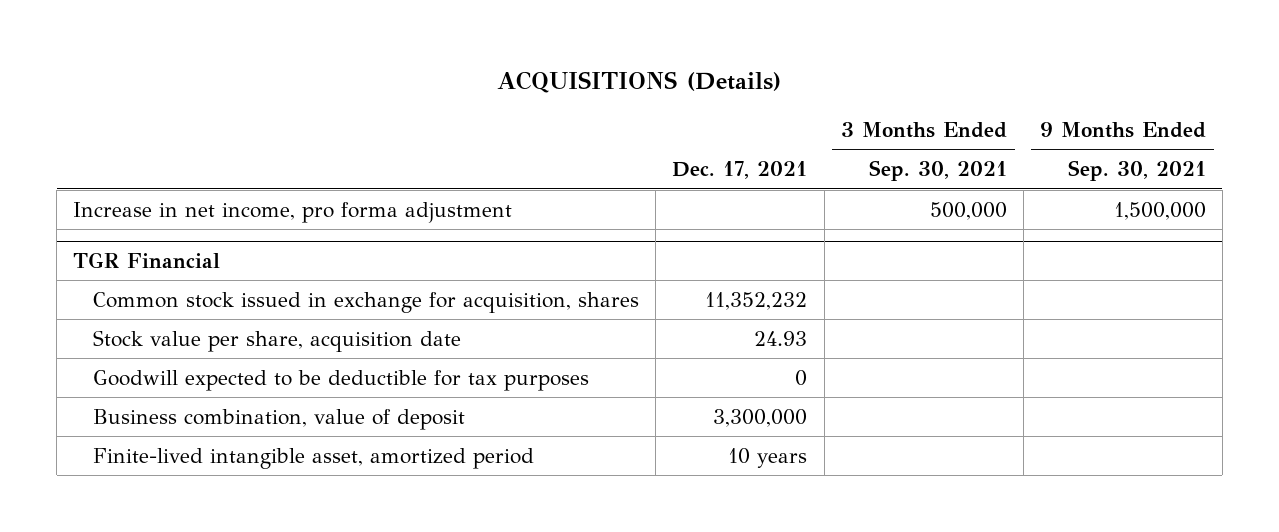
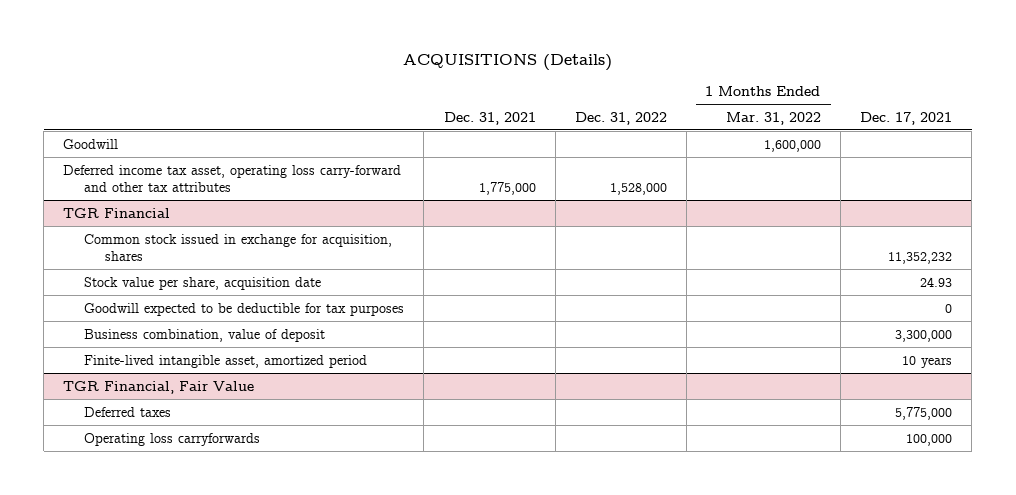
- | Dec. 17, 2021 | 3 Months Ended Sep. 30, 2021 | 9 Months Ended Sep. 30, 2021
+ | Dec. 31, 2021 | Dec. 31, 2022 | 1 Months Ended Mar. 31, 2022 | Dec. 17, 2021
- Increase in net income, pro forma adjustment | | 500,000 | 1,500,000
+ Goodwill | | | 1,600,000 |
+ Deferred income tax asset, operating loss carry-forward and other tax attributes | 1,775,000 | 1,528,000 | |
+ TGR Financial, Fair Value
+ Deferred taxes | | | | 5,775,000
+ Operating loss carryforwards | | | | 100,000

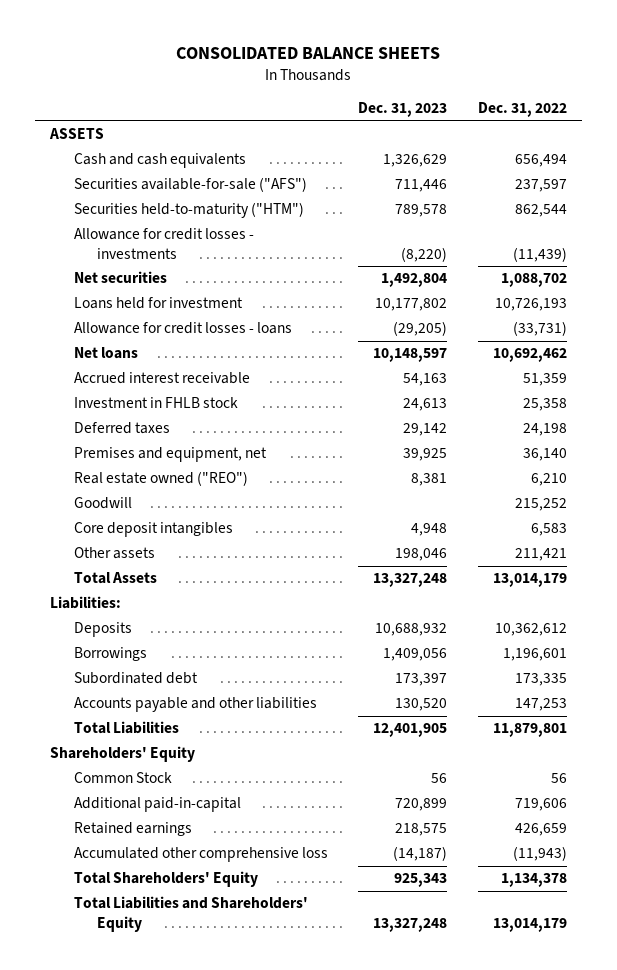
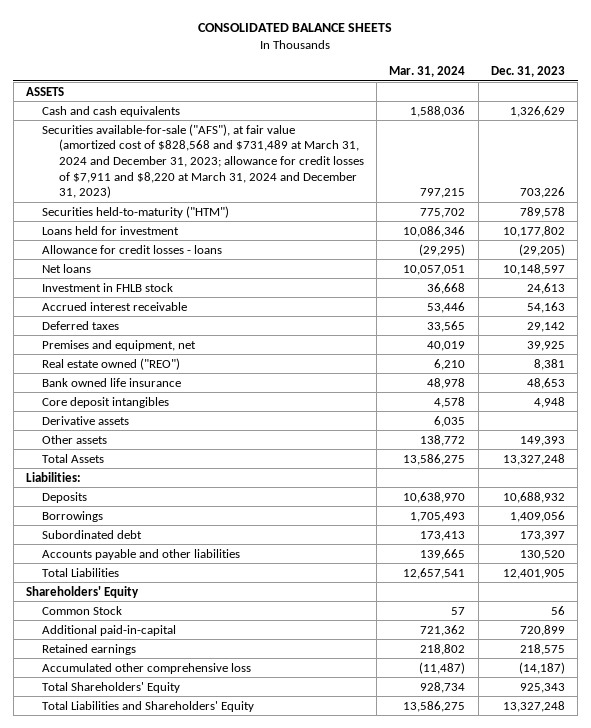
- | Dec. 31, 2023 | Dec. 31, 2022
+ | Mar. 31, 2024 | Dec. 31, 2023
- Securities available-for-sale ("AFS") | 711,446 | 237,597
+ Securities available-for-sale ("AFS"), at fair value (amortized cost of $828,568 and $731,489 at March 31, 2024 and December 31, 2023; allowance for credit losses of $7,911 and $8,220 at March 31, 2024 and December 31, 2023) | 797,215 | 703,226
- Allowance for credit losses - investments | (8,220) | (11,439)
- Net securities | 1,492,804 | 1,088,702
moved down: Accrued interest receivable | 53,446 | 54,163
- Goodwill | | 215,252
+ Bank owned life insurance | 48,978 | 48,653
- Other assets | 198,046 | 211,421
+ Derivative assets | 6,035 |
+ Other assets | 138,772 | 149,393

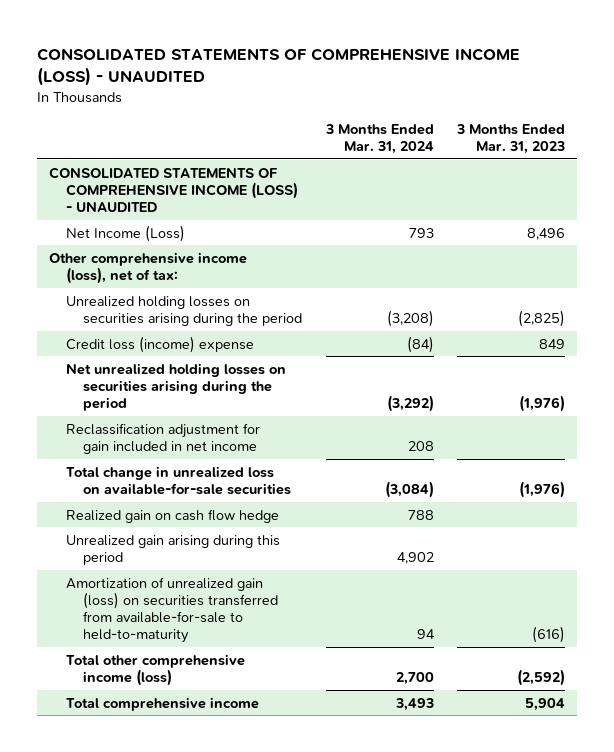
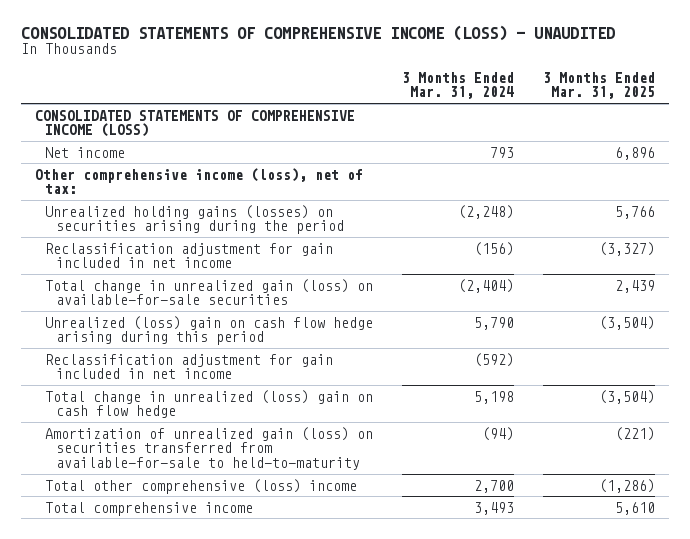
- | 3 Months Ended Mar. 31, 2024 | 3 Months Ended Mar. 31, 2023
+ | 3 Months Ended Mar. 31, 2024 | 3 Months Ended Mar. 31, 2025
- CONSOLIDATED STATEMENTS OF COMPREHENSIVE INCOME (LOSS) - UNAUDITED
- Net Income (Loss) | 793 | 8,496
+ CONSOLIDATED STATEMENTS OF COMPREHENSIVE INCOME (LOSS)
+ Net income | 793 | 6,896
- Unrealized holding losses on securities arising during the period | (3,208) | (2,825)
- Credit loss (income) expense | (84) | 849
- Net unrealized holding losses on securities arising during the period | (3,292) | (1,976)
- Reclassification adjustment for gain included in net income | 208 |
- Total change in unrealized loss on available-for-sale securities | (3,084) | (1,976)
- Realized gain on cash flow hedge | 788 |
- Unrealized gain arising during this period | 4,902 |
- Amortization of unrealized gain (loss) on securities transferred from available-for-sale to held-to-maturity | 94 | (616)
- Total other comprehensive income (loss) | 2,700 | (2,592)
+ Unrealized holding gains (losses) on securities arising during the period | (2,248) | 5,766
+ Reclassification adjustment for gain included in net income | (156) | (3,327)
+ Total change in unrealized gain (loss) on available-for-sale securities | (2,404) | 2,439
+ Unrealized (loss) gain on cash flow hedge arising during this period | 5,790 | (3,504)
+ Reclassification adjustment for gain included in net income | (592) |
+ Total change in unrealized (loss) gain on cash flow hedge | 5,198 | (3,504)
+ Amortization of unrealized gain (loss) on securities transferred from available-for-sale to held-to-maturity | (94) | (221)
+ Total other comprehensive (loss) income | 2,700 | (1,286)

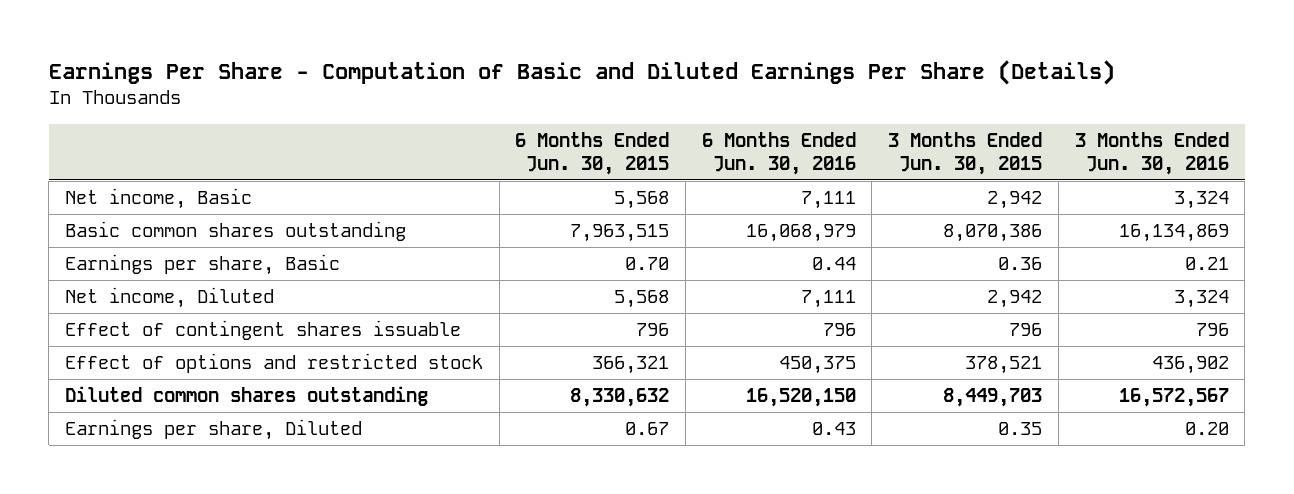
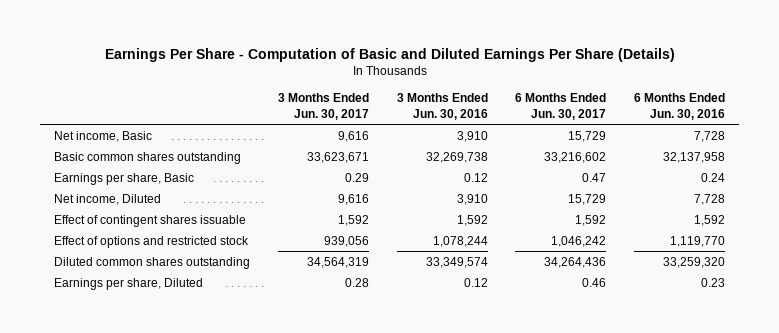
- | 6 Months Ended Jun. 30, 2015 | 6 Months Ended Jun. 30, 2016 | 3 Months Ended Jun. 30, 2015 | 3 Months Ended Jun. 30, 2016
+ | 3 Months Ended Jun. 30, 2017 | 3 Months Ended Jun. 30, 2016 | 6 Months Ended Jun. 30, 2017 | 6 Months Ended Jun. 30, 2016
- Net income, Basic | 5,568 | 7,111 | 2,942 | 3,324
- Basic common shares outstanding | 7,963,515 | 16,068,979 | 8,070,386 | 16,134,869
- Earnings per share, Basic | 0.70 | 0.44 | 0.36 | 0.21
- Net income, Diluted | 5,568 | 7,111 | 2,942 | 3,324
- Effect of contingent shares issuable | 796 | 796 | 796 | 796
- Effect of options and restricted stock | 366,321 | 450,375 | 378,521 | 436,902
- Diluted common shares outstanding | 8,330,632 | 16,520,150 | 8,449,703 | 16,572,567
- Earnings per share, Diluted | 0.67 | 0.43 | 0.35 | 0.20
+ Net income, Basic | 9,616 | 3,910 | 15,729 | 7,728
+ Basic common shares outstanding | 33,623,671 | 32,269,738 | 33,216,602 | 32,137,958
+ Earnings per share, Basic | 0.29 | 0.12 | 0.47 | 0.24
+ Net income, Diluted | 9,616 | 3,910 | 15,729 | 7,728
+ Effect of contingent shares issuable | 1,592 | 1,592 | 1,592 | 1,592
+ Effect of options and restricted stock | 939,056 | 1,078,244 | 1,046,242 | 1,119,770
+ Diluted common shares outstanding | 34,564,319 | 33,349,574 | 34,264,436 | 33,259,320
+ Earnings per share, Diluted | 0.28 | 0.12 | 0.46 | 0.23

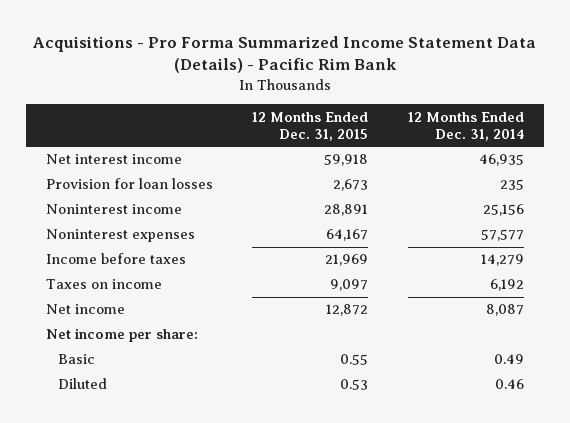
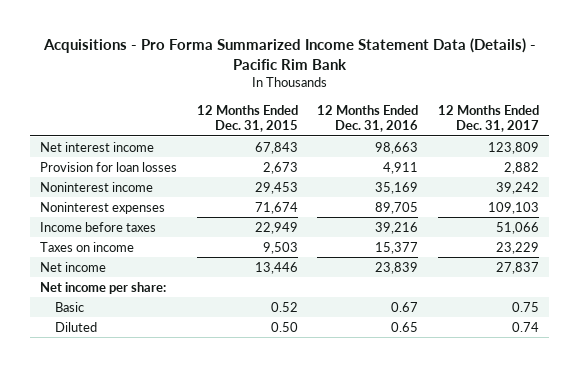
- | 12 Months Ended Dec. 31, 2015 | 12 Months Ended Dec. 31, 2014
+ | 12 Months Ended Dec. 31, 2015 | 12 Months Ended Dec. 31, 2016 | 12 Months Ended Dec. 31, 2017
- Net interest income | 59,918 | 46,935
+ Net interest income | 67,843 | 98,663 | 123,809
- Noninterest income | 28,891 | 25,156
- Noninterest expenses | 64,167 | 57,577
- Income before taxes | 21,969 | 14,279
- Taxes on income | 9,097 | 6,192
- Net income | 12,872 | 8,087
+ Noninterest income | 29,453 | 35,169 | 39,242
+ Noninterest expenses | 71,674 | 89,705 | 109,103
+ Income before taxes | 22,949 | 39,216 | 51,066
+ Taxes on income | 9,503 | 15,377 | 23,229
+ Net income | 13,446 | 23,839 | 27,837
- Basic | 0.55 | 0.49
- Diluted | 0.53 | 0.46
+ Basic | 0.52 | 0.67 | 0.75
+ Diluted | 0.50 | 0.65 | 0.74

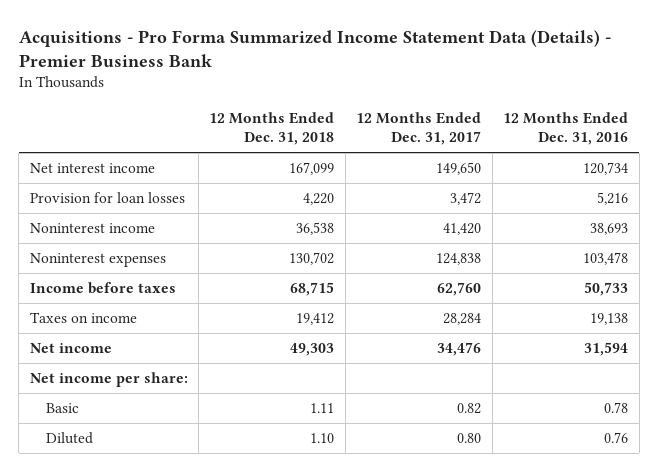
- Acquisitions - Pro Forma Summarized Income Statement Data (Details) - Pacific Rim Bank
+ Acquisitions - Pro Forma Summarized Income Statement Data (Details) - Premier Business Bank
- | 12 Months Ended Dec. 31, 2015 | 12 Months Ended Dec. 31, 2016 | 12 Months Ended Dec. 31, 2017
+ | 12 Months Ended Dec. 31, 2018 | 12 Months Ended Dec. 31, 2017 | 12 Months Ended Dec. 31, 2016
- Net interest income | 67,843 | 98,663 | 123,809
- Provision for loan losses | 2,673 | 4,911 | 2,882
- Noninterest income | 29,453 | 35,169 | 39,242
- Noninterest expenses | 71,674 | 89,705 | 109,103
- Income before taxes | 22,949 | 39,216 | 51,066
- Taxes on income | 9,503 | 15,377 | 23,229
- Net income | 13,446 | 23,839 | 27,837
+ Net interest income | 167,099 | 149,650 | 120,734
+ Provision for loan losses | 4,220 | 3,472 | 5,216
+ Noninterest income | 36,538 | 41,420 | 38,693
+ Noninterest expenses | 130,702 | 124,838 | 103,478
+ Income before taxes | 68,715 | 62,760 | 50,733
+ Taxes on income | 19,412 | 28,284 | 19,138
+ Net income | 49,303 | 34,476 | 31,594
- Basic | 0.52 | 0.67 | 0.75
- Diluted | 0.50 | 0.65 | 0.74
+ Basic | 1.11 | 0.82 | 0.78
+ Diluted | 1.10 | 0.80 | 0.76

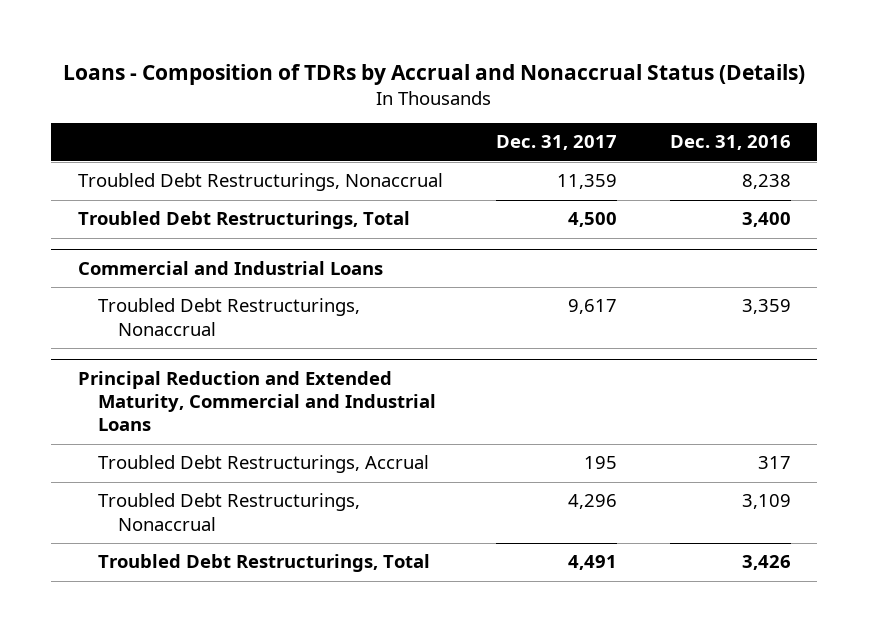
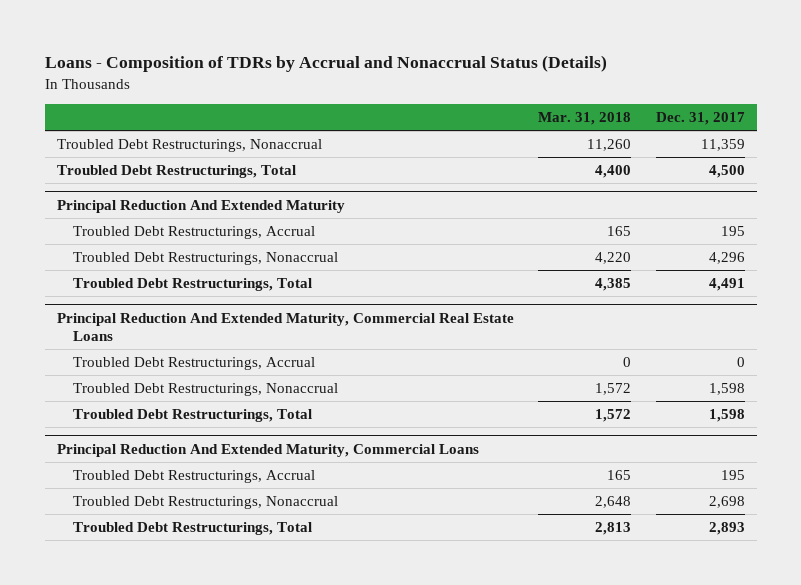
- | Dec. 31, 2017 | Dec. 31, 2016
+ | Mar. 31, 2018 | Dec. 31, 2017
- Commercial and Industrial Loans
- Troubled Debt Restructurings, Nonaccrual | 9,617 | 3,359
- Principal Reduction and Extended Maturity, Commercial and Industrial Loans
+ Principal Reduction And Extended Maturity
+ Principal Reduction And Extended Maturity, Commercial Real Estate Loans
+ Troubled Debt Restructurings, Accrual | 0 | 0
+ Troubled Debt Restructurings, Nonaccrual | 1,572 | 1,598
+ Troubled Debt Restructurings, Total | 1,572 | 1,598
+ Principal Reduction And Extended Maturity, Commercial Loans
+ Troubled Debt Restructurings, Accrual | 165 | 195
+ Troubled Debt Restructurings, Nonaccrual | 2,648 | 2,698
+ Troubled Debt Restructurings, Total | 2,813 | 2,893

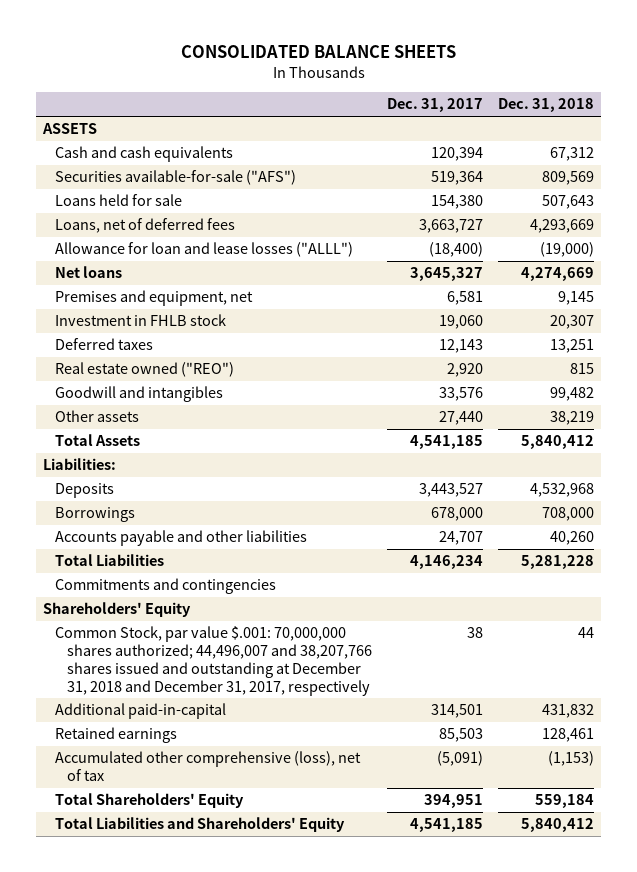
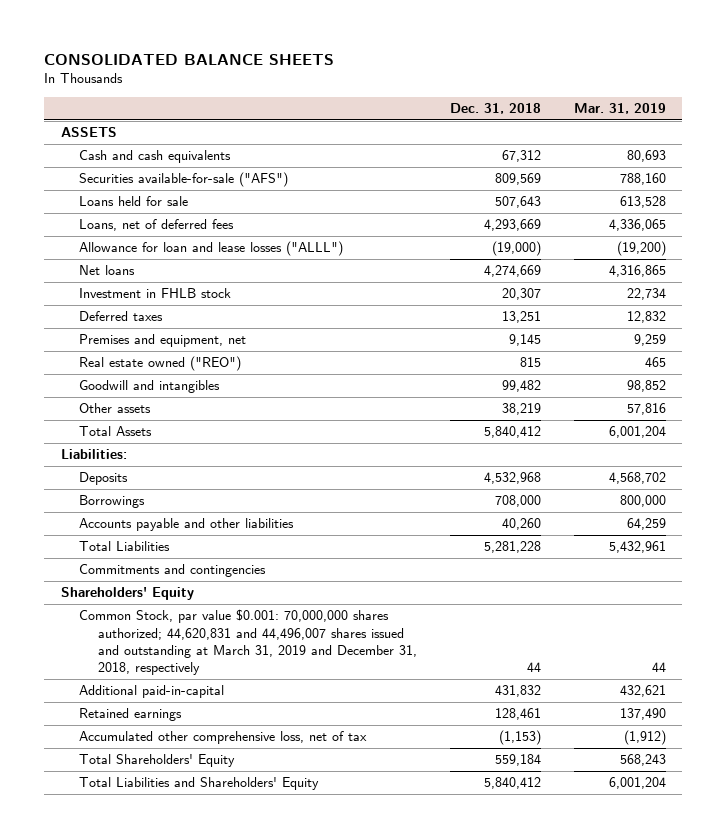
- | Dec. 31, 2017 | Dec. 31, 2018
+ | Dec. 31, 2018 | Mar. 31, 2019
moved down: Premises and equipment, net | 9,145 | 9,259
- Common Stock, par value $.001: 70,000,000 shares authorized; 44,496,007 and 38,207,766 shares issued and outstanding at December 31, 2018 and December 31, 2017, respectively | 38 | 44
+ Common Stock, par value $0.001: 70,000,000 shares authorized; 44,620,831 and 44,496,007 shares issued and outstanding at March 31, 2019 and December 31, 2018, respectively | 44 | 44
- Accumulated other comprehensive (loss), net of tax | (5,091) | (1,153)
+ Accumulated other comprehensive loss, net of tax | (1,153) | (1,912)

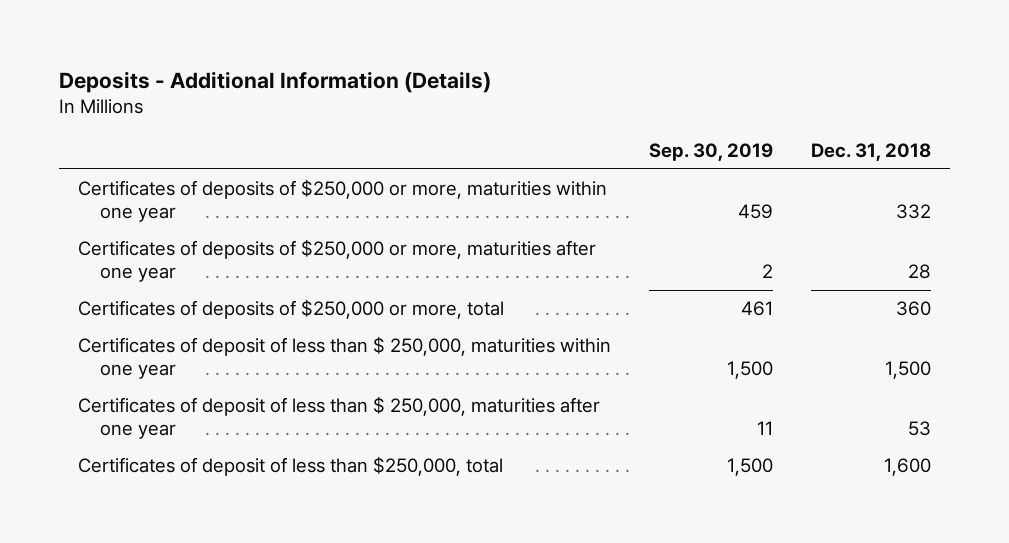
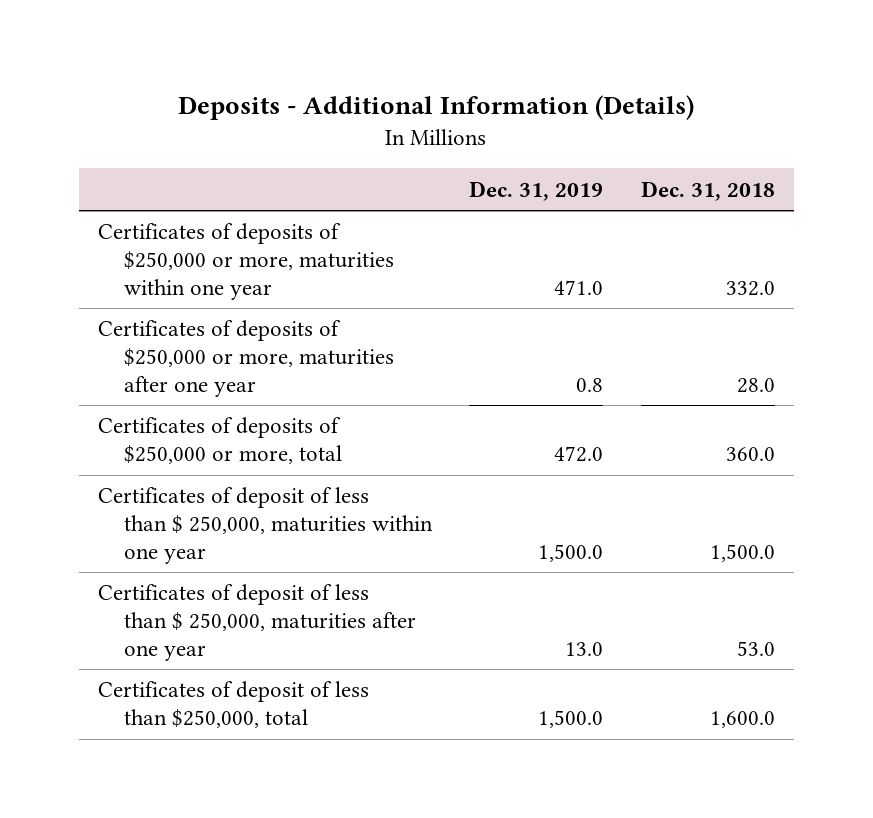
- | Sep. 30, 2019 | Dec. 31, 2018
+ | Dec. 31, 2019 | Dec. 31, 2018
- Certificates of deposits of $250,000 or more, maturities within one year | 459 | 332
- Certificates of deposits of $250,000 or more, maturities after one year | 2 | 28
- Certificates of deposits of $250,000 or more, total | 461 | 360
- Certificates of deposit of less than $ 250,000, maturities within one year | 1,500 | 1,500
- Certificates of deposit of less than $ 250,000, maturities after one year | 11 | 53
- Certificates of deposit of less than $250,000, total | 1,500 | 1,600
+ Certificates of deposits of $250,000 or more, maturities within one year | 471.0 | 332.0
+ Certificates of deposits of $250,000 or more, maturities after one year | 0.8 | 28.0
+ Certificates of deposits of $250,000 or more, total | 472.0 | 360.0
+ Certificates of deposit of less than $ 250,000, maturities within one year | 1,500.0 | 1,500.0
+ Certificates of deposit of less than $ 250,000, maturities after one year | 13.0 | 53.0
+ Certificates of deposit of less than $250,000, total | 1,500.0 | 1,600.0

